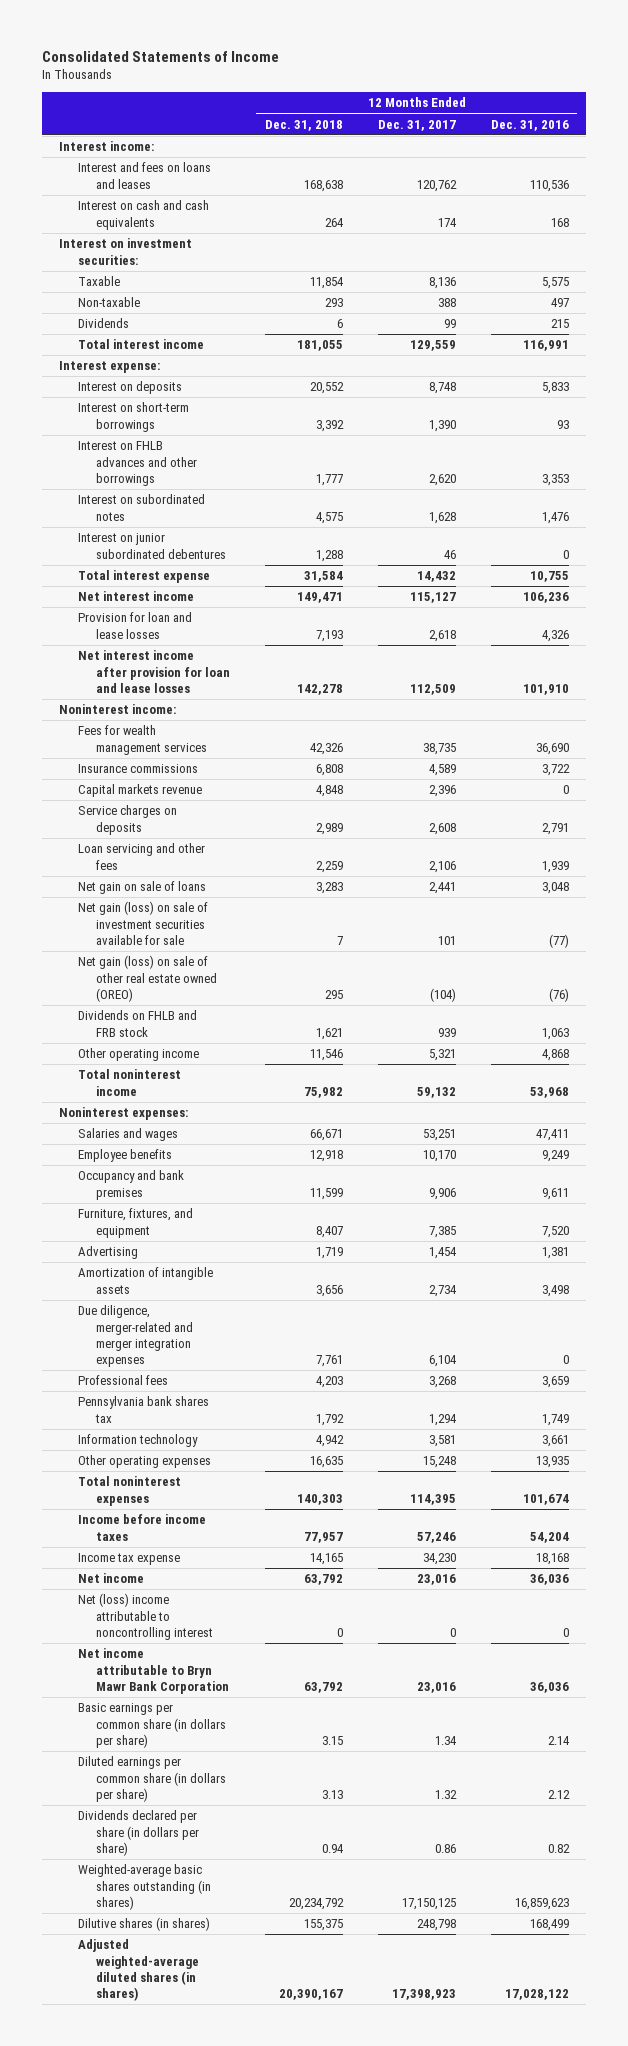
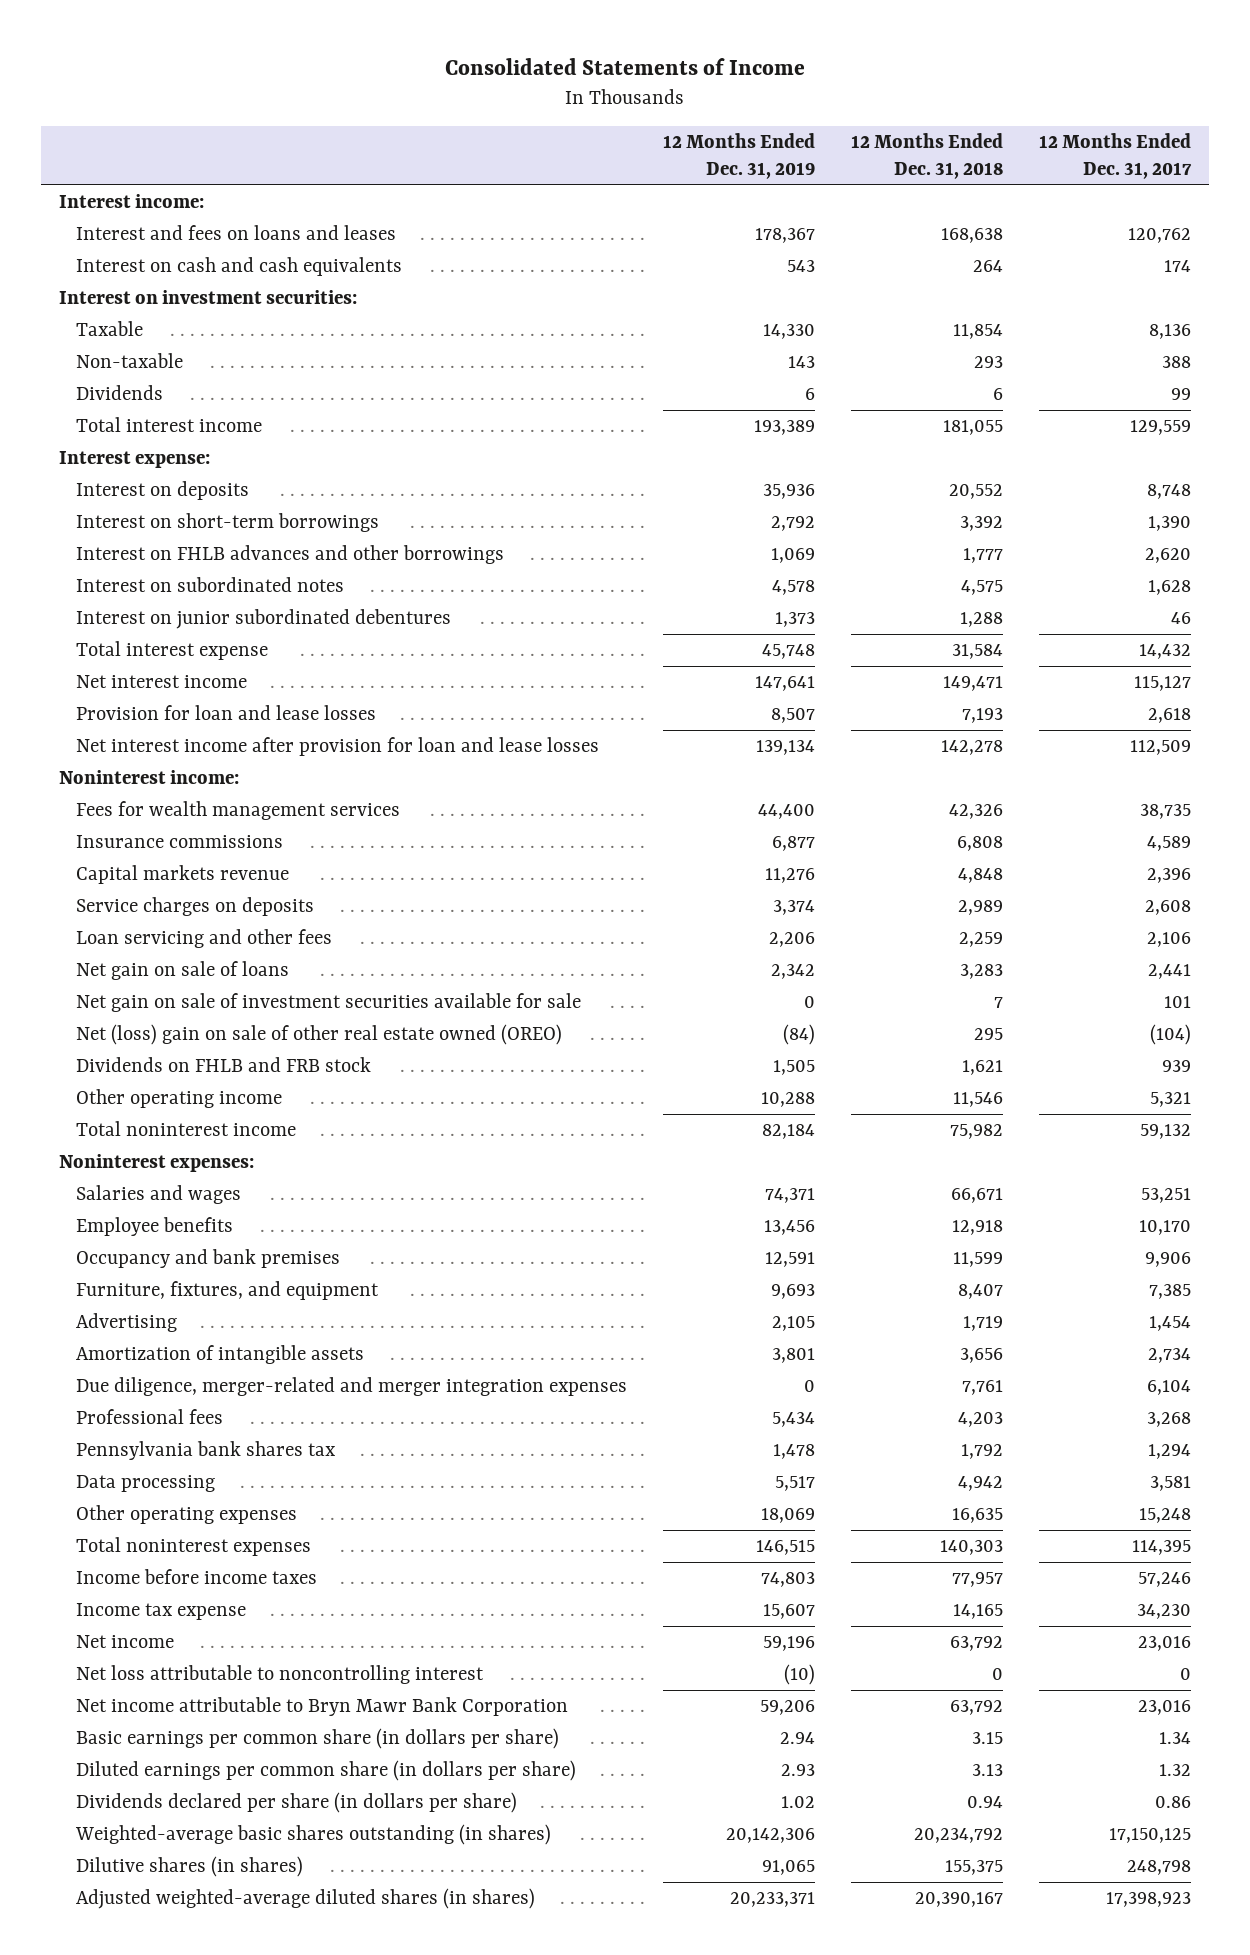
- | 12 Months Ended Dec. 31, 2018 | 12 Months Ended Dec. 31, 2017 | 12 Months Ended Dec. 31, 2016
+ | 12 Months Ended Dec. 31, 2019 | 12 Months Ended Dec. 31, 2018 | 12 Months Ended Dec. 31, 2017
- Net gain (loss) on sale of investment securities available for sale | 7 | 101 | (77)
- Net gain (loss) on sale of other real estate owned (OREO) | 295 | (104) | (76)
+ Net gain on sale of investment securities available for sale | 0 | 7 | 101
+ Net (loss) gain on sale of other real estate owned (OREO) | (84) | 295 | (104)
- Information technology | 4,942 | 3,581 | 3,661
+ Data processing | 5,517 | 4,942 | 3,581
- Net (loss) income attributable to noncontrolling interest | 0 | 0 | 0
+ Net loss attributable to noncontrolling interest | (10) | 0 | 0

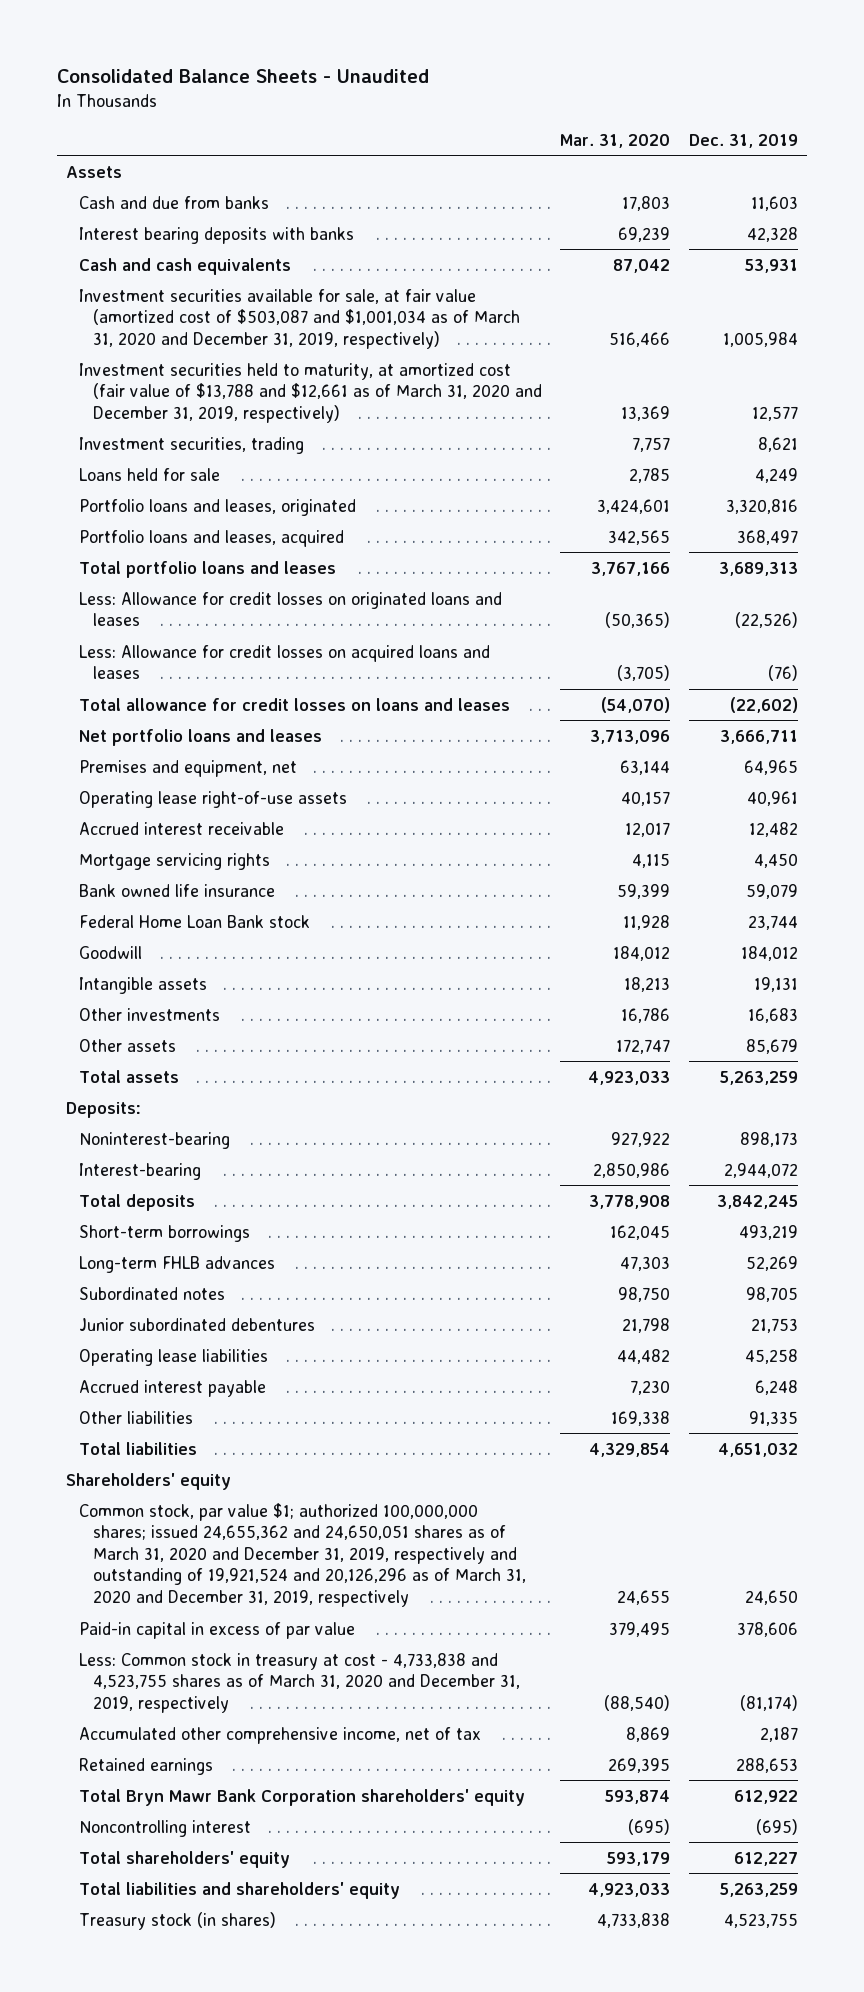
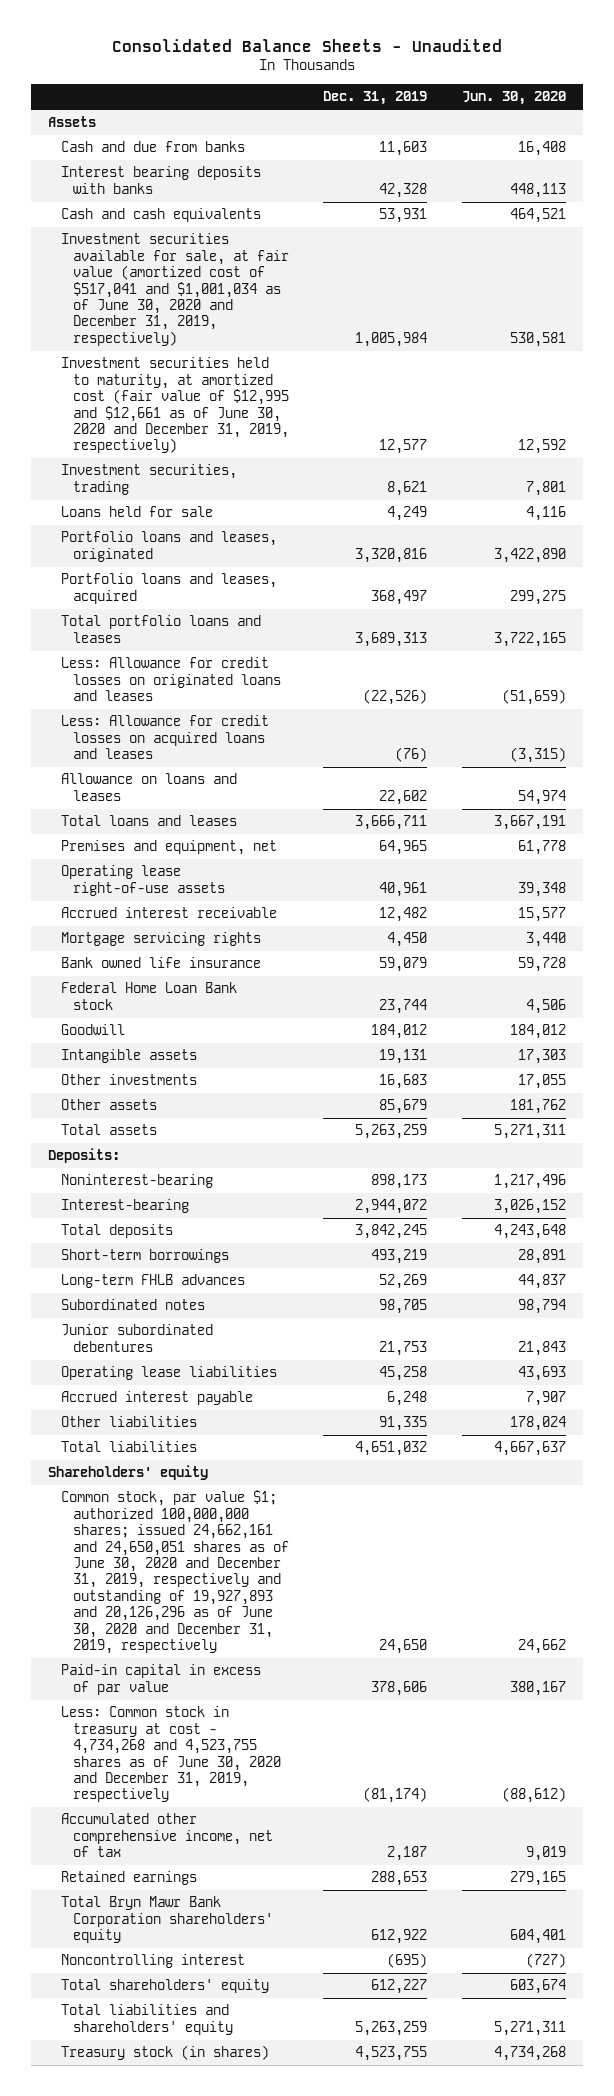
- | Mar. 31, 2020 | Dec. 31, 2019
+ | Dec. 31, 2019 | Jun. 30, 2020
- Investment securities available for sale, at fair value (amortized cost of $503,087 and $1,001,034 as of March 31, 2020 and December 31, 2019, respectively) | 516,466 | 1,005,984
- Investment securities held to maturity, at amortized cost (fair value of $13,788 and $12,661 as of March 31, 2020 and December 31, 2019, respectively) | 13,369 | 12,577
+ Investment securities available for sale, at fair value (amortized cost of $517,041 and $1,001,034 as of June 30, 2020 and December 31, 2019, respectively) | 1,005,984 | 530,581
+ Investment securities held to maturity, at amortized cost (fair value of $12,995 and $12,661 as of June 30, 2020 and December 31, 2019, respectively) | 12,577 | 12,592
- Total allowance for credit losses on loans and leases | (54,070) | (22,602)
- Net portfolio loans and leases | 3,713,096 | 3,666,711
+ Allowance on loans and leases | 22,602 | 54,974
+ Total loans and leases | 3,666,711 | 3,667,191
- Common stock, par value $1; authorized 100,000,000 shares; issued 24,655,362 and 24,650,051 shares as of March 31, 2020 and December 31, 2019, respectively and outstanding of 19,921,524 and 20,126,296 as of March 31, 2020 and December 31, 2019, respectively | 24,655 | 24,650
+ Common stock, par value $1; authorized 100,000,000 shares; issued 24,662,161 and 24,650,051 shares as of June 30, 2020 and December 31, 2019, respectively and outstanding of 19,927,893 and 20,126,296 as of June 30, 2020 and December 31, 2019, respectively | 24,650 | 24,662
- Less: Common stock in treasury at cost - 4,733,838 and 4,523,755 shares as of March 31, 2020 and December 31, 2019, respectively | (88,540) | (81,174)
+ Less: Common stock in treasury at cost - 4,734,268 and 4,523,755 shares as of June 30, 2020 and December 31, 2019, respectively | (81,174) | (88,612)

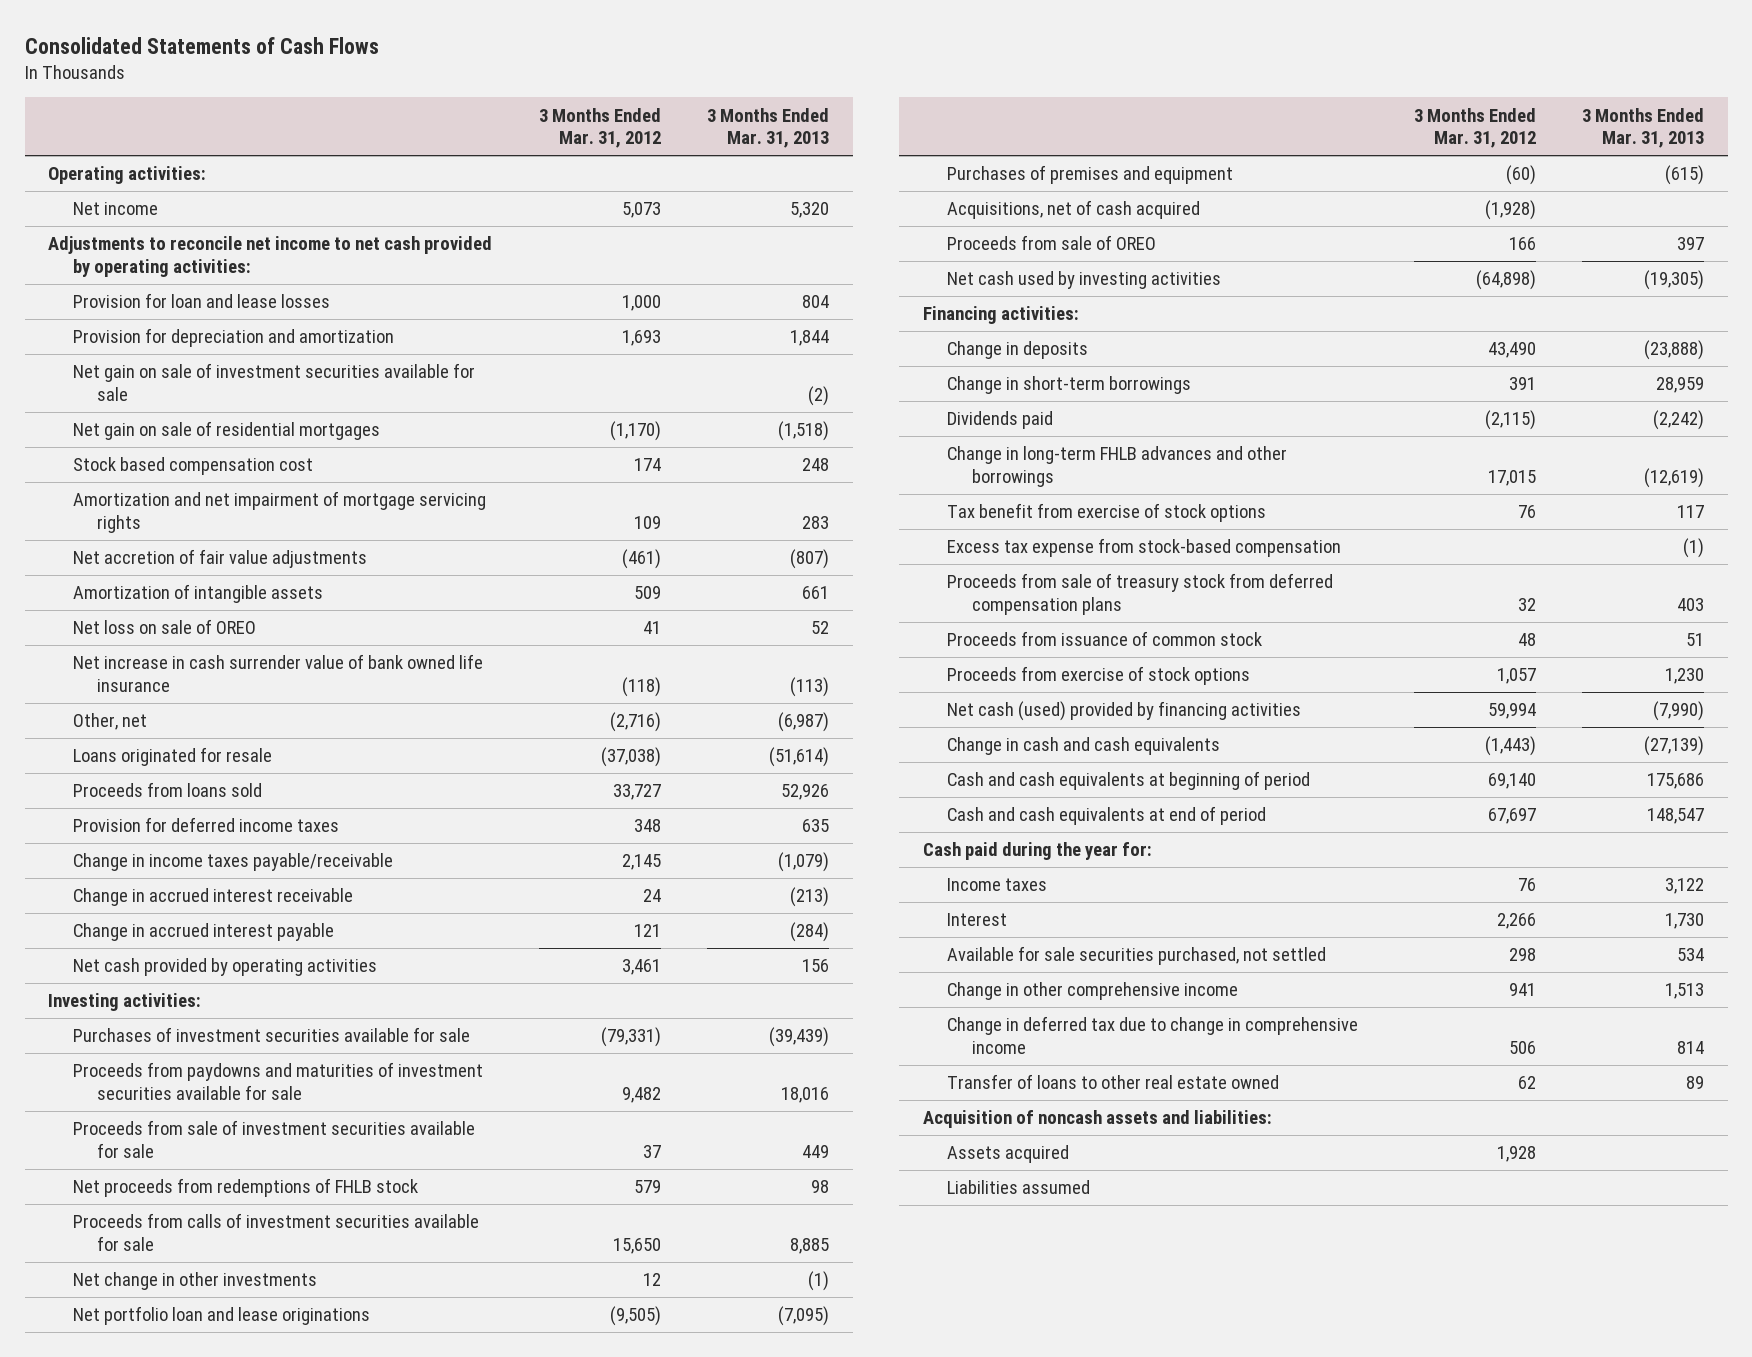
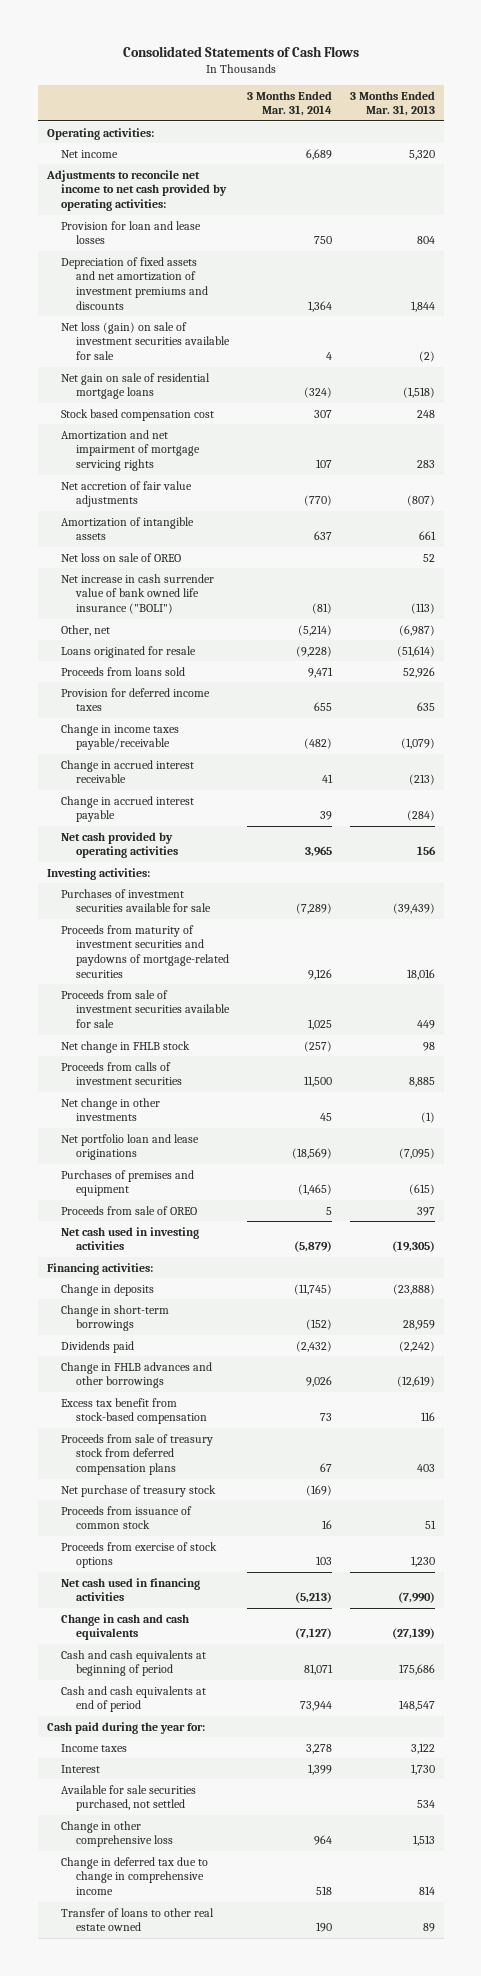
- | 3 Months Ended Mar. 31, 2012 | 3 Months Ended Mar. 31, 2013
+ | 3 Months Ended Mar. 31, 2014 | 3 Months Ended Mar. 31, 2013
- Provision for depreciation and amortization | 1,693 | 1,844
- Net gain on sale of investment securities available for sale | | (2)
- Net gain on sale of residential mortgages | (1,170) | (1,518)
+ Depreciation of fixed assets and net amortization of investment premiums and discounts | 1,364 | 1,844
+ Net loss (gain) on sale of investment securities available for sale | 4 | (2)
+ Net gain on sale of residential mortgage loans | (324) | (1,518)
- Net increase in cash surrender value of bank owned life insurance | (118) | (113)
+ Net increase in cash surrender value of bank owned life insurance ("BOLI") | (81) | (113)
- Proceeds from paydowns and maturities of investment securities available for sale | 9,482 | 18,016
+ Proceeds from maturity of investment securities and paydowns of mortgage-related securities | 9,126 | 18,016
- Net proceeds from redemptions of FHLB stock | 579 | 98
- Proceeds from calls of investment securities available for sale | 15,650 | 8,885
+ Net change in FHLB stock | (257) | 98
+ Proceeds from calls of investment securities | 11,500 | 8,885
- Acquisitions, net of cash acquired | (1,928) |
- Net cash used by investing activities | (64,898) | (19,305)
+ Net cash used in investing activities | (5,879) | (19,305)
- Change in long-term FHLB advances and other borrowings | 17,015 | (12,619)
- Tax benefit from exercise of stock options | 76 | 117
- Excess tax expense from stock-based compensation | | (1)
+ Change in FHLB advances and other borrowings | 9,026 | (12,619)
+ Excess tax benefit from stock-based compensation | 73 | 116
+ Net purchase of treasury stock | (169) |
- Net cash (used) provided by financing activities | 59,994 | (7,990)
+ Net cash used in financing activities | (5,213) | (7,990)
- Change in other comprehensive income | 941 | 1,513
+ Change in other comprehensive loss | 964 | 1,513
- Acquisition of noncash assets and liabilities:
- Assets acquired | 1,928 |
- Liabilities assumed

